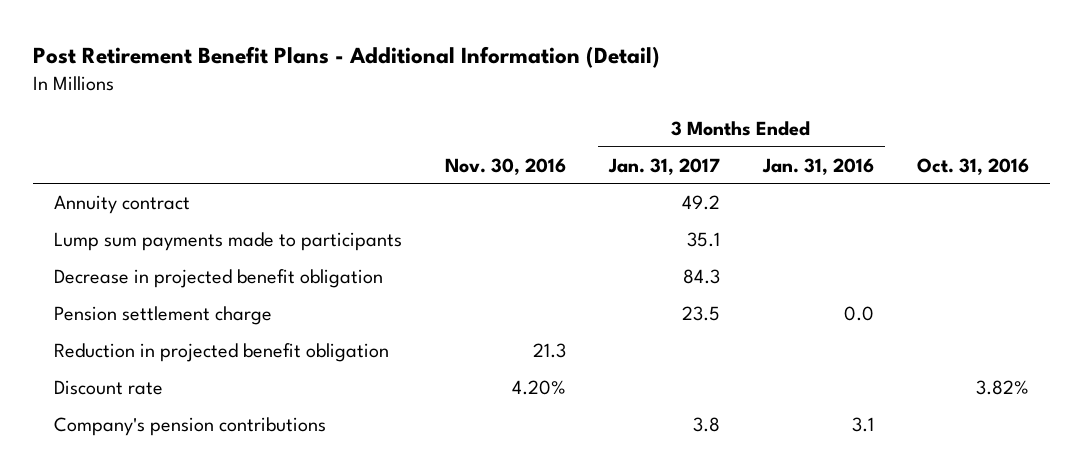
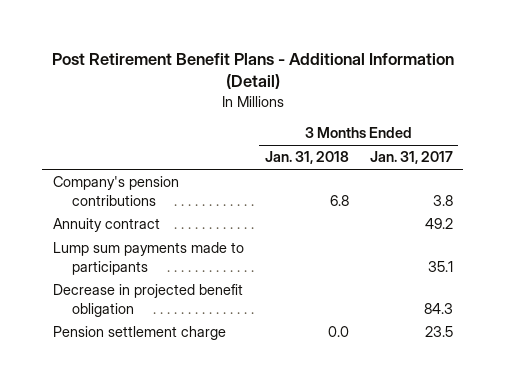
- | Nov. 30, 2016 | 3 Months Ended Jan. 31, 2017 | 3 Months Ended Jan. 31, 2016 | Oct. 31, 2016
+ | 3 Months Ended Jan. 31, 2018 | 3 Months Ended Jan. 31, 2017
moved up: Company's pension contributions | 6.8 | 3.8
- Reduction in projected benefit obligation | 21.3 | | |
- Discount rate | 4.20% | | | 3.82%

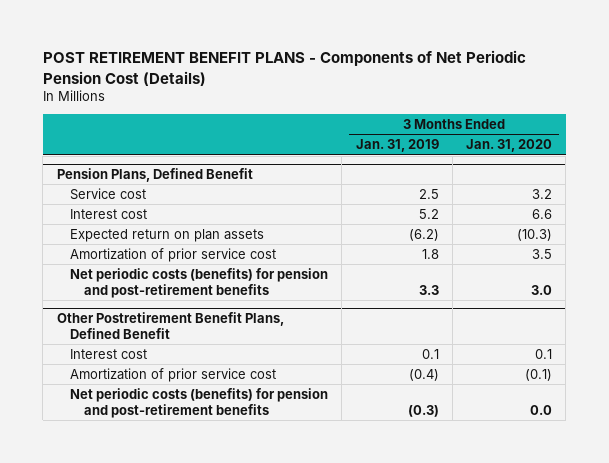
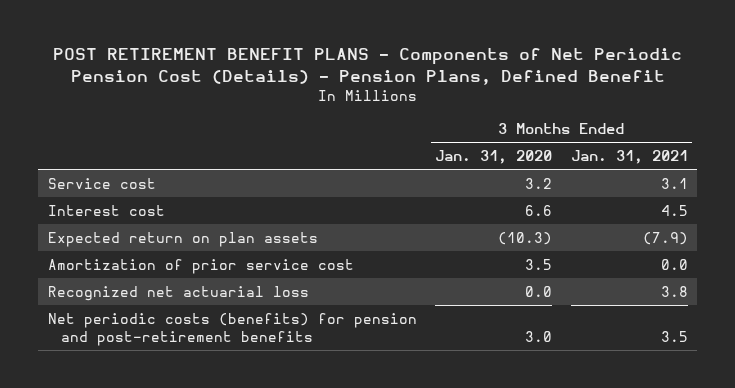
- POST RETIREMENT BENEFIT PLANS - Components of Net Periodic Pension Cost (Details)
+ POST RETIREMENT BENEFIT PLANS - Components of Net Periodic Pension Cost (Details) - Pension Plans, Defined Benefit
- | 3 Months Ended Jan. 31, 2019 | 3 Months Ended Jan. 31, 2020
+ | 3 Months Ended Jan. 31, 2020 | 3 Months Ended Jan. 31, 2021
- Pension Plans, Defined Benefit
+ Recognized net actuarial loss | 0.0 | 3.8
- Other Postretirement Benefit Plans, Defined Benefit
- Interest cost | 0.1 | 0.1
- Amortization of prior service cost | (0.4) | (0.1)
- Net periodic costs (benefits) for pension and post-retirement benefits | (0.3) | 0.0

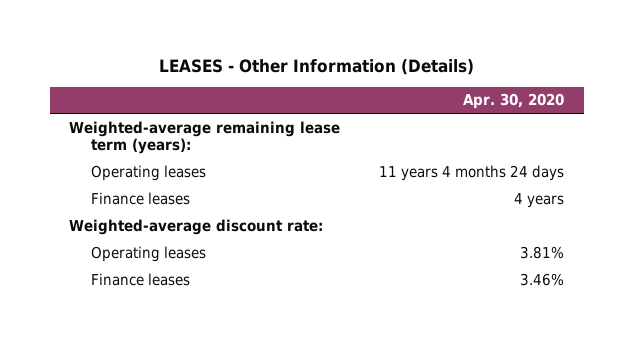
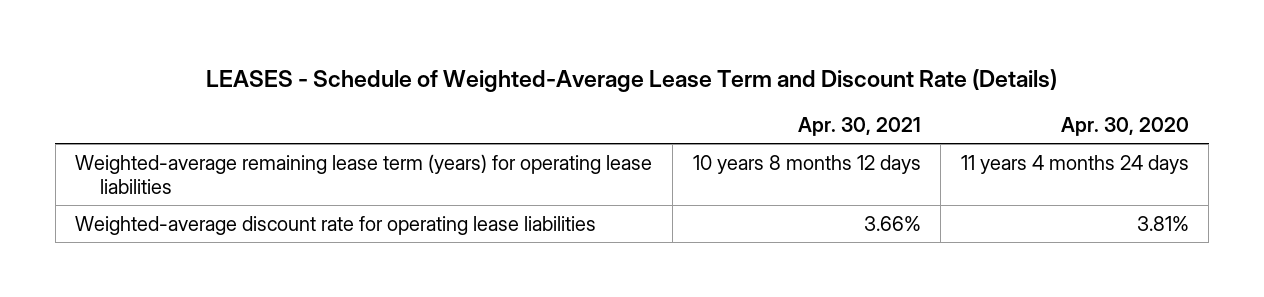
- LEASES - Other Information (Details)
+ LEASES - Schedule of Weighted-Average Lease Term and Discount Rate (Details)
- | Apr. 30, 2020
+ | Apr. 30, 2021 | Apr. 30, 2020
- Weighted-average remaining lease term (years):
- Operating leases | 11 years 4 months 24 days
- Finance leases | 4 years
- Weighted-average discount rate:
- Operating leases | 3.81%
- Finance leases | 3.46%
+ Weighted-average remaining lease term (years) for operating lease liabilities | 10 years 8 months 12 days | 11 years 4 months 24 days
+ Weighted-average discount rate for operating lease liabilities | 3.66% | 3.81%

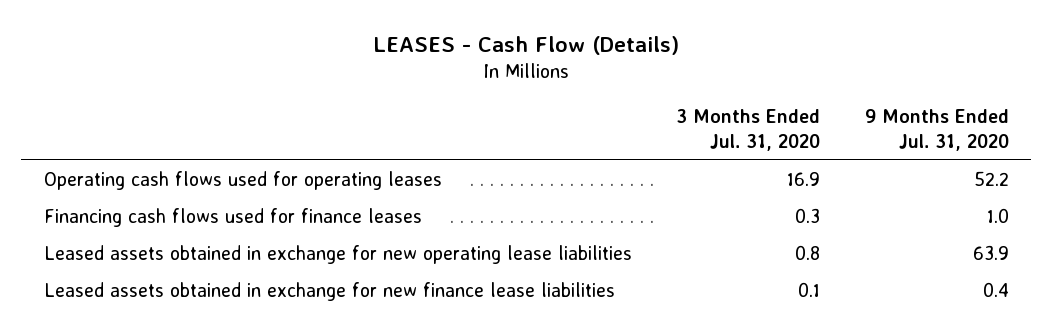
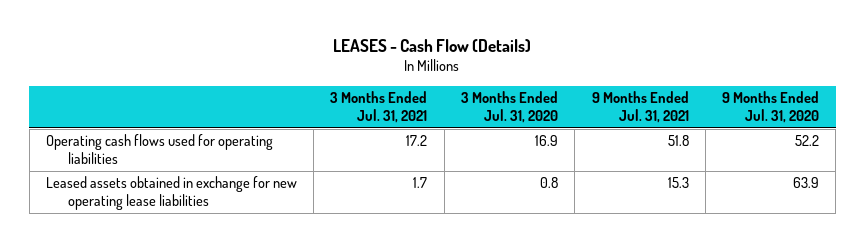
- | 3 Months Ended Jul. 31, 2020 | 9 Months Ended Jul. 31, 2020
+ | 3 Months Ended Jul. 31, 2021 | 3 Months Ended Jul. 31, 2020 | 9 Months Ended Jul. 31, 2021 | 9 Months Ended Jul. 31, 2020
- Operating cash flows used for operating leases | 16.9 | 52.2
- Financing cash flows used for finance leases | 0.3 | 1.0
+ Operating cash flows used for operating liabilities | 17.2 | 16.9 | 51.8 | 52.2
- Leased assets obtained in exchange for new finance lease liabilities | 0.1 | 0.4

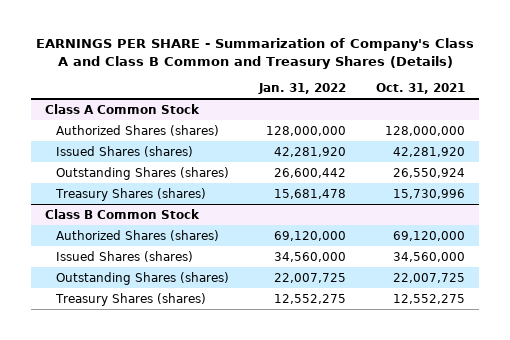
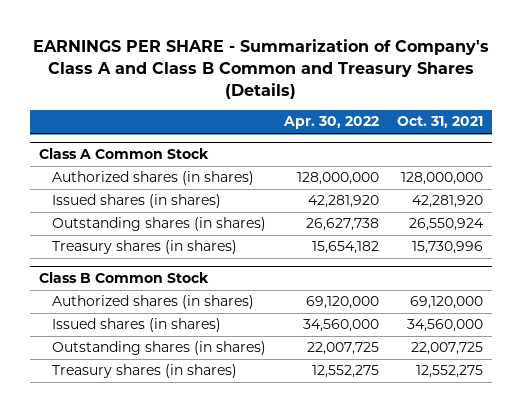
- | Jan. 31, 2022 | Oct. 31, 2021
+ | Apr. 30, 2022 | Oct. 31, 2021
@ Class A Common Stock
- Authorized Shares (shares) | 128,000,000 | 128,000,000
- Issued Shares (shares) | 42,281,920 | 42,281,920
- Outstanding Shares (shares) | 26,600,442 | 26,550,924
- Treasury Shares (shares) | 15,681,478 | 15,730,996
+ Authorized shares (in shares) | 128,000,000 | 128,000,000
+ Issued shares (in shares) | 42,281,920 | 42,281,920
+ Outstanding shares (in shares) | 26,627,738 | 26,550,924
+ Treasury shares (in shares) | 15,654,182 | 15,730,996
@ Class B Common Stock
- Authorized Shares (shares) | 69,120,000 | 69,120,000
- Issued Shares (shares) | 34,560,000 | 34,560,000
- Outstanding Shares (shares) | 22,007,725 | 22,007,725
- Treasury Shares (shares) | 12,552,275 | 12,552,275
+ Authorized shares (in shares) | 69,120,000 | 69,120,000
+ Issued shares (in shares) | 34,560,000 | 34,560,000
+ Outstanding shares (in shares) | 22,007,725 | 22,007,725
+ Treasury shares (in shares) | 12,552,275 | 12,552,275

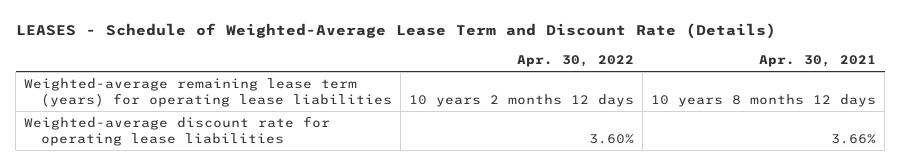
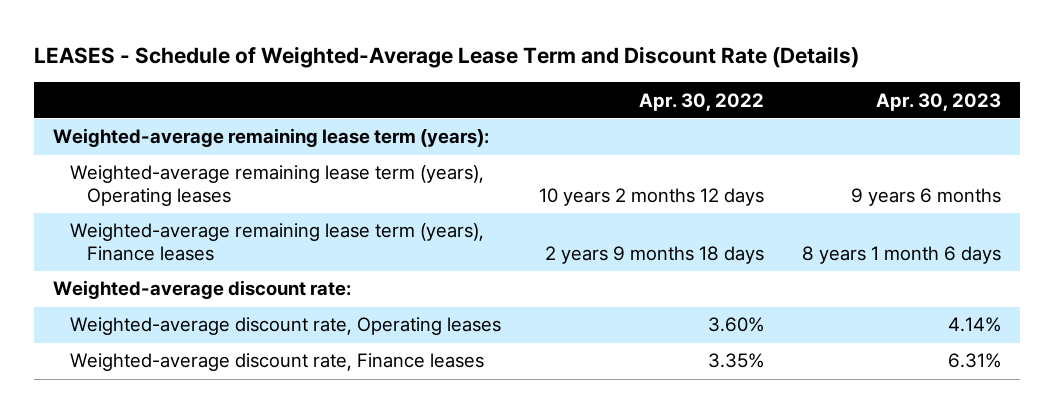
- | Apr. 30, 2022 | Apr. 30, 2021
+ | Apr. 30, 2022 | Apr. 30, 2023
- Weighted-average remaining lease term (years) for operating lease liabilities | 10 years 2 months 12 days | 10 years 8 months 12 days
- Weighted-average discount rate for operating lease liabilities | 3.60% | 3.66%
+ Weighted-average remaining lease term (years):
+ Weighted-average remaining lease term (years), Operating leases | 10 years 2 months 12 days | 9 years 6 months
+ Weighted-average remaining lease term (years), Finance leases | 2 years 9 months 18 days | 8 years 1 month 6 days
+ Weighted-average discount rate:
+ Weighted-average discount rate, Operating leases | 3.60% | 4.14%
+ Weighted-average discount rate, Finance leases | 3.35% | 6.31%

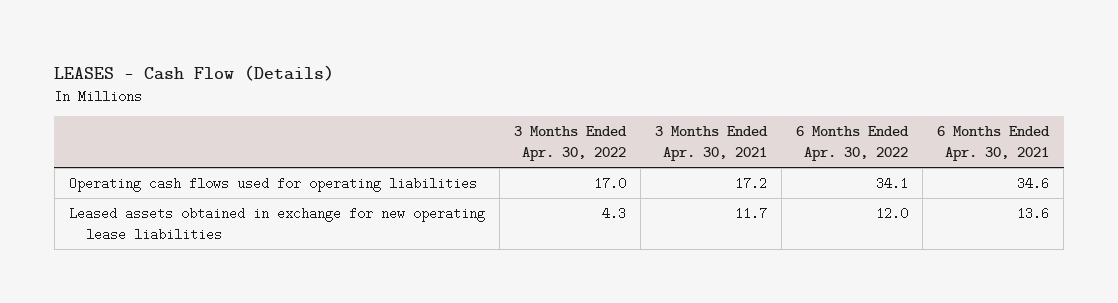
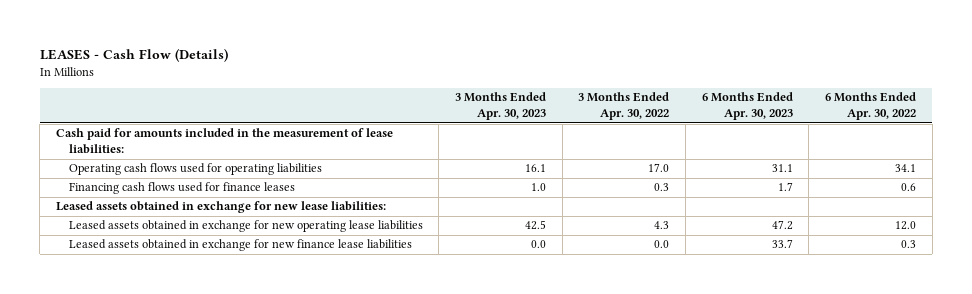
- | 3 Months Ended Apr. 30, 2022 | 3 Months Ended Apr. 30, 2021 | 6 Months Ended Apr. 30, 2022 | 6 Months Ended Apr. 30, 2021
+ | 3 Months Ended Apr. 30, 2023 | 3 Months Ended Apr. 30, 2022 | 6 Months Ended Apr. 30, 2023 | 6 Months Ended Apr. 30, 2022
+ Cash paid for amounts included in the measurement of lease liabilities:
+ Financing cash flows used for finance leases | 1.0 | 0.3 | 1.7 | 0.6
+ Leased assets obtained in exchange for new lease liabilities:
+ Leased assets obtained in exchange for new finance lease liabilities | 0.0 | 0.0 | 33.7 | 0.3

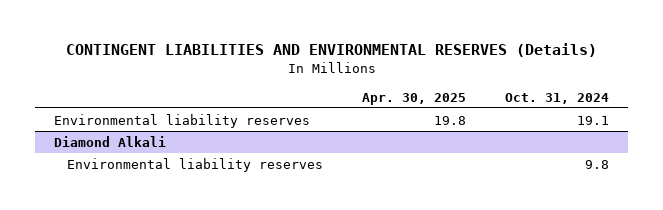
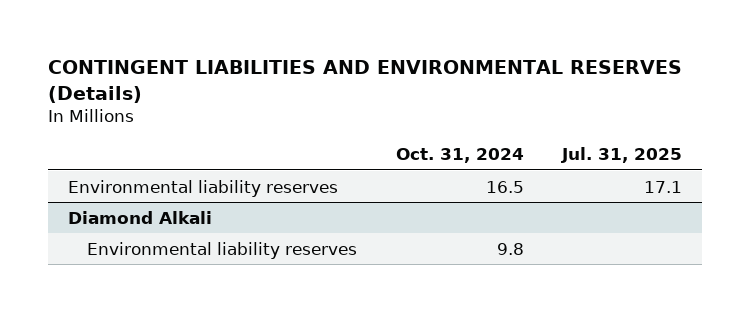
- | Apr. 30, 2025 | Oct. 31, 2024
+ | Oct. 31, 2024 | Jul. 31, 2025
- Environmental liability reserves | 19.8 | 19.1
+ Environmental liability reserves | 16.5 | 17.1

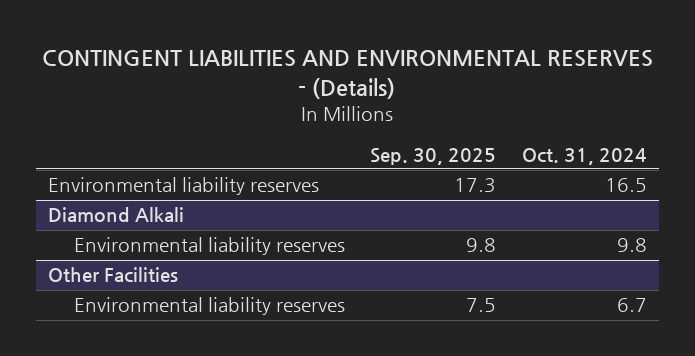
- CONTINGENT LIABILITIES AND ENVIRONMENTAL RESERVES (Details)
+ CONTINGENT LIABILITIES AND ENVIRONMENTAL RESERVES - (Details)
- | Oct. 31, 2024 | Jul. 31, 2025
+ | Sep. 30, 2025 | Oct. 31, 2024
+ Other Facilities
+ Environmental liability reserves | 7.5 | 6.7

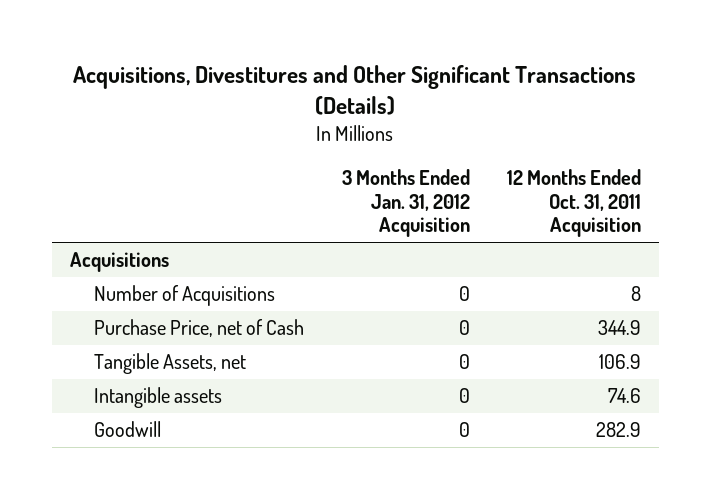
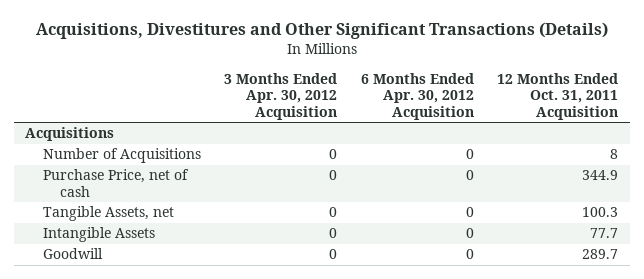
- | 3 Months Ended Jan. 31, 2012 Acquisition | 12 Months Ended Oct. 31, 2011 Acquisition
+ | 3 Months Ended Apr. 30, 2012 Acquisition | 6 Months Ended Apr. 30, 2012 Acquisition | 12 Months Ended Oct. 31, 2011 Acquisition
- Purchase Price, net of Cash | 0 | 344.9
- Tangible Assets, net | 0 | 106.9
- Intangible assets | 0 | 74.6
- Goodwill | 0 | 282.9
+ Purchase Price, net of cash | 0 | 0 | 344.9
+ Tangible Assets, net | 0 | 0 | 100.3
+ Intangible Assets | 0 | 0 | 77.7
+ Goodwill | 0 | 0 | 289.7

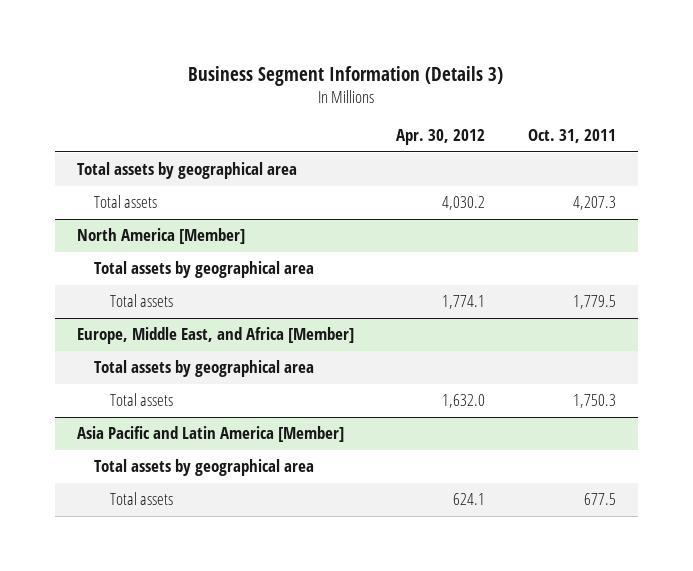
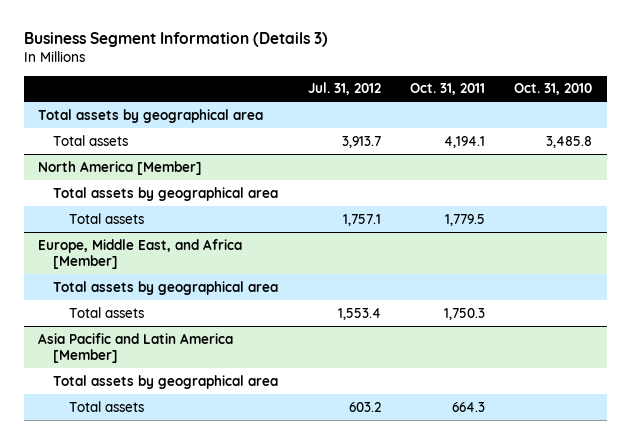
- | Apr. 30, 2012 | Oct. 31, 2011
+ | Jul. 31, 2012 | Oct. 31, 2011 | Oct. 31, 2010
- Total assets | 4,030.2 | 4,207.3
+ Total assets | 3,913.7 | 4,194.1 | 3,485.8
@ Asia Pacific and Latin America [Member]
- Total assets | 624.1 | 677.5
+ Total assets | 603.2 | 664.3 |

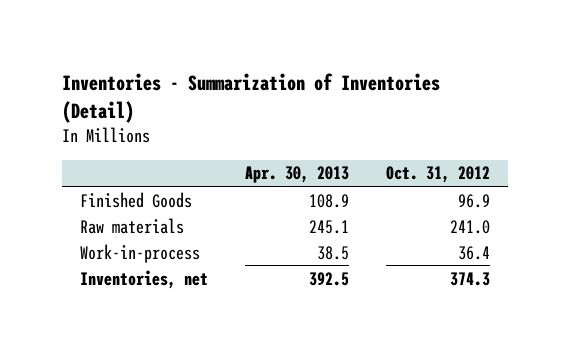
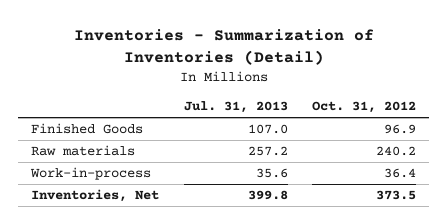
- | Apr. 30, 2013 | Oct. 31, 2012
+ | Jul. 31, 2013 | Oct. 31, 2012
- Raw materials | 245.1 | 241.0
+ Raw materials | 257.2 | 240.2
- Inventories, net | 392.5 | 374.3
+ Inventories, Net | 399.8 | 373.5

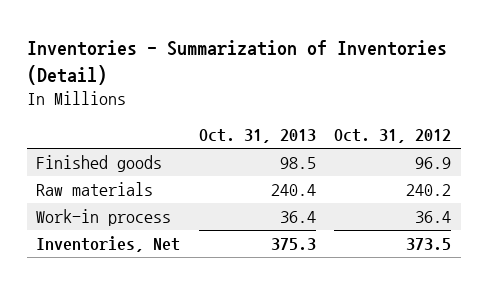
- | Jul. 31, 2013 | Oct. 31, 2012
+ | Oct. 31, 2013 | Oct. 31, 2012
- Finished Goods | 107.0 | 96.9
+ Finished goods | 98.5 | 96.9
- Work-in-process | 35.6 | 36.4
+ Work-in process | 36.4 | 36.4

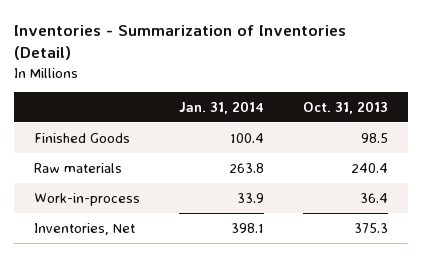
- | Oct. 31, 2013 | Oct. 31, 2012
+ | Jan. 31, 2014 | Oct. 31, 2013
- Finished goods | 98.5 | 96.9
+ Finished Goods | 100.4 | 98.5
- Work-in process | 36.4 | 36.4
+ Work-in-process | 33.9 | 36.4

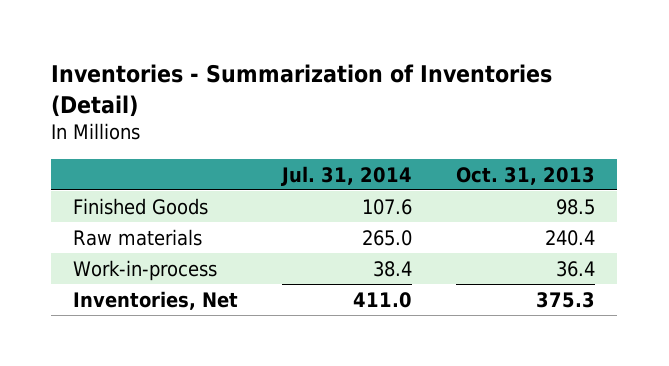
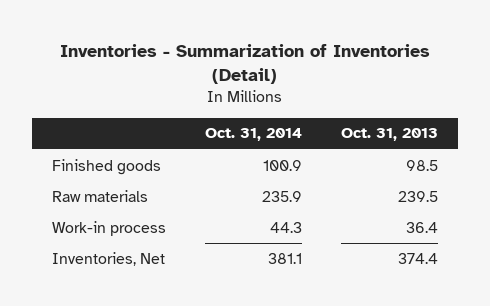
- | Jul. 31, 2014 | Oct. 31, 2013
+ | Oct. 31, 2014 | Oct. 31, 2013
- Finished Goods | 107.6 | 98.5
- Raw materials | 265.0 | 240.4
- Work-in-process | 38.4 | 36.4
- Inventories, Net | 411.0 | 375.3
+ Finished goods | 100.9 | 98.5
+ Raw materials | 235.9 | 239.5
+ Work-in process | 44.3 | 36.4
+ Inventories, Net | 381.1 | 374.4

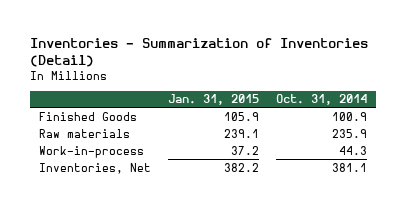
- | Oct. 31, 2014 | Oct. 31, 2013
+ | Jan. 31, 2015 | Oct. 31, 2014
- Finished goods | 100.9 | 98.5
+ Finished Goods | 105.9 | 100.9
- Work-in process | 44.3 | 36.4
+ Work-in-process | 37.2 | 44.3

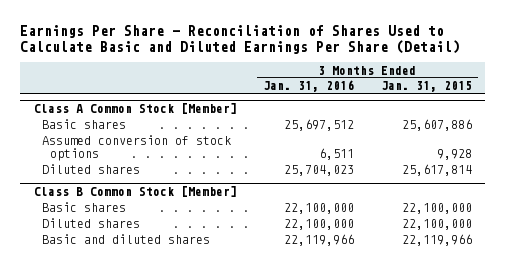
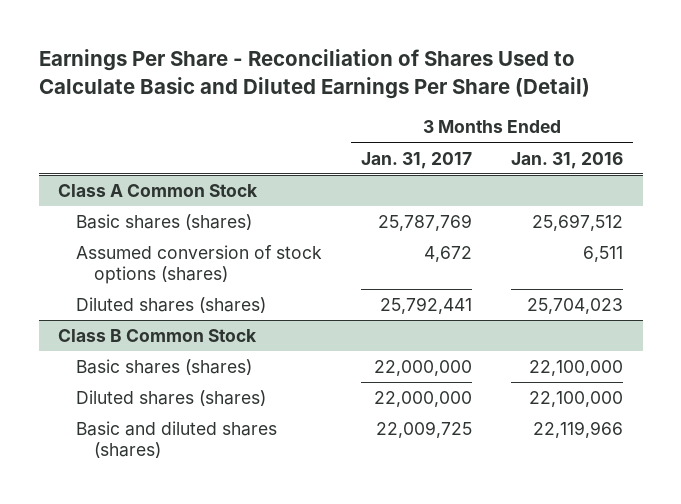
- | 3 Months Ended Jan. 31, 2016 | 3 Months Ended Jan. 31, 2015
+ | 3 Months Ended Jan. 31, 2017 | 3 Months Ended Jan. 31, 2016
- Class A Common Stock [Member]
- Basic shares | 25,697,512 | 25,607,886
- Assumed conversion of stock options | 6,511 | 9,928
- Diluted shares | 25,704,023 | 25,617,814
- Class B Common Stock [Member]
- Basic shares | 22,100,000 | 22,100,000
- Diluted shares | 22,100,000 | 22,100,000
- Basic and diluted shares | 22,119,966 | 22,119,966
+ Class A Common Stock
+ Basic shares (shares) | 25,787,769 | 25,697,512
+ Assumed conversion of stock options (shares) | 4,672 | 6,511
+ Diluted shares (shares) | 25,792,441 | 25,704,023
+ Class B Common Stock
+ Basic shares (shares) | 22,000,000 | 22,100,000
+ Diluted shares (shares) | 22,000,000 | 22,100,000
+ Basic and diluted shares (shares) | 22,009,725 | 22,119,966

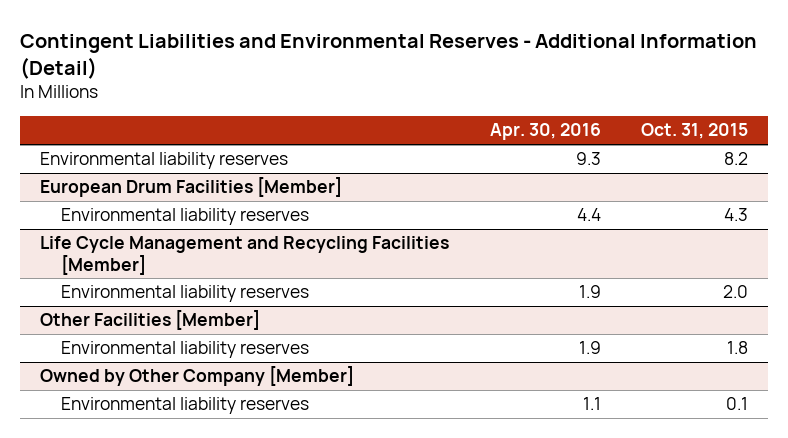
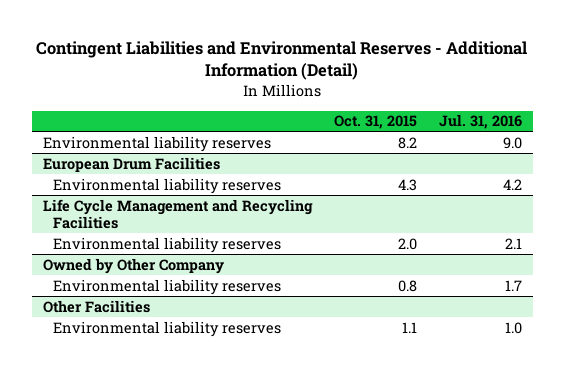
- | Apr. 30, 2016 | Oct. 31, 2015
+ | Oct. 31, 2015 | Jul. 31, 2016
- European Drum Facilities [Member]
+ European Drum Facilities
- Life Cycle Management and Recycling Facilities [Member]
+ Life Cycle Management and Recycling Facilities
- Other Facilities [Member]
- Environmental liability reserves | 1.9 | 1.8
- Owned by Other Company [Member]
- Environmental liability reserves | 1.1 | 0.1
+ Owned by Other Company
+ Environmental liability reserves | 0.8 | 1.7
+ Other Facilities
+ Environmental liability reserves | 1.1 | 1.0

